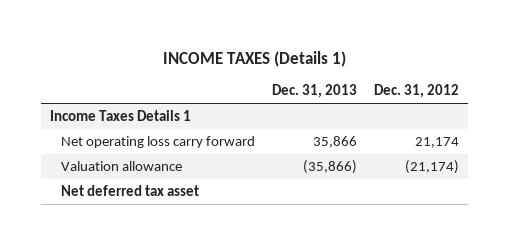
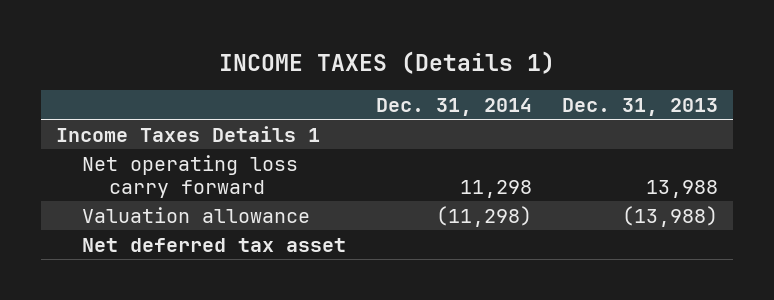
- | Dec. 31, 2013 | Dec. 31, 2012
+ | Dec. 31, 2014 | Dec. 31, 2013
- Net operating loss carry forward | 35,866 | 21,174
- Valuation allowance | (35,866) | (21,174)
+ Net operating loss carry forward | 11,298 | 13,988
+ Valuation allowance | (11,298) | (13,988)

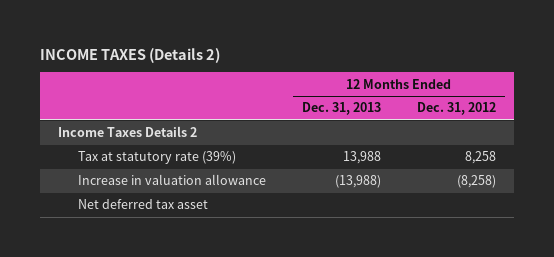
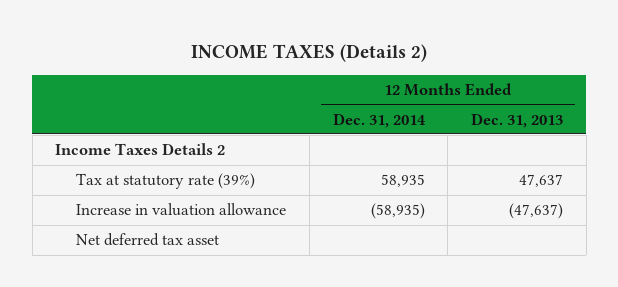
- | 12 Months Ended Dec. 31, 2013 | 12 Months Ended Dec. 31, 2012
+ | 12 Months Ended Dec. 31, 2014 | 12 Months Ended Dec. 31, 2013
- Tax at statutory rate (39%) | 13,988 | 8,258
- Increase in valuation allowance | (13,988) | (8,258)
+ Tax at statutory rate (39%) | 58,935 | 47,637
+ Increase in valuation allowance | (58,935) | (47,637)

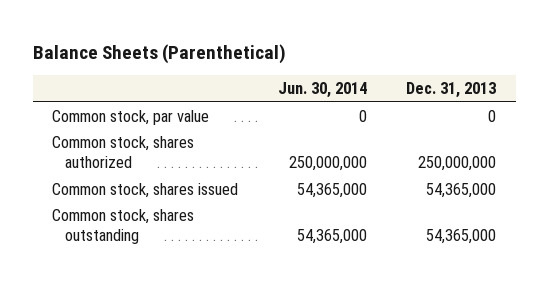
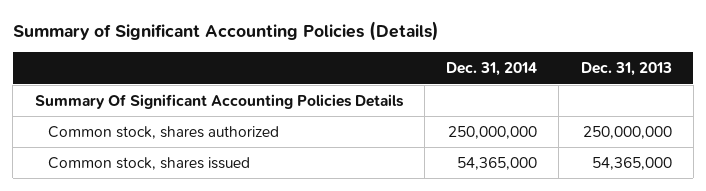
- Balance Sheets (Parenthetical)
+ Summary of Significant Accounting Policies (Details)
- | Jun. 30, 2014 | Dec. 31, 2013
+ | Dec. 31, 2014 | Dec. 31, 2013
- Common stock, par value | 0 | 0
+ Summary Of Significant Accounting Policies Details
- Common stock, shares outstanding | 54,365,000 | 54,365,000

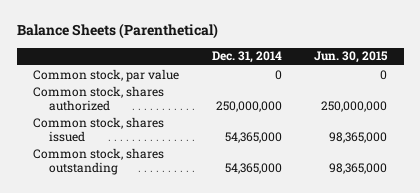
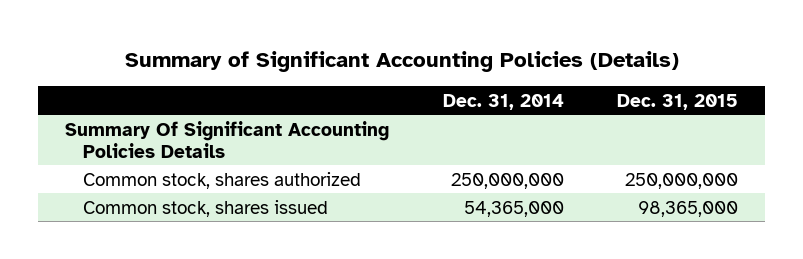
- Balance Sheets (Parenthetical)
+ Summary of Significant Accounting Policies (Details)
- | Dec. 31, 2014 | Jun. 30, 2015
+ | Dec. 31, 2014 | Dec. 31, 2015
- Common stock, par value | 0 | 0
+ Summary Of Significant Accounting Policies Details
- Common stock, shares outstanding | 54,365,000 | 98,365,000

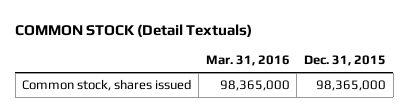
- Summary of Significant Accounting Policies (Details)
+ COMMON STOCK (Detail Textuals)
- | Dec. 31, 2014 | Dec. 31, 2015
+ | Mar. 31, 2016 | Dec. 31, 2015
- Summary Of Significant Accounting Policies Details
- Common stock, shares authorized | 250,000,000 | 250,000,000

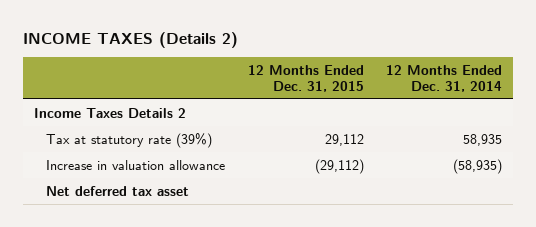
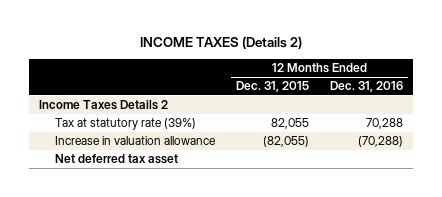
- | 12 Months Ended Dec. 31, 2015 | 12 Months Ended Dec. 31, 2014
+ | 12 Months Ended Dec. 31, 2015 | 12 Months Ended Dec. 31, 2016
- Tax at statutory rate (39%) | 29,112 | 58,935
- Increase in valuation allowance | (29,112) | (58,935)
+ Tax at statutory rate (39%) | 82,055 | 70,288
+ Increase in valuation allowance | (82,055) | (70,288)

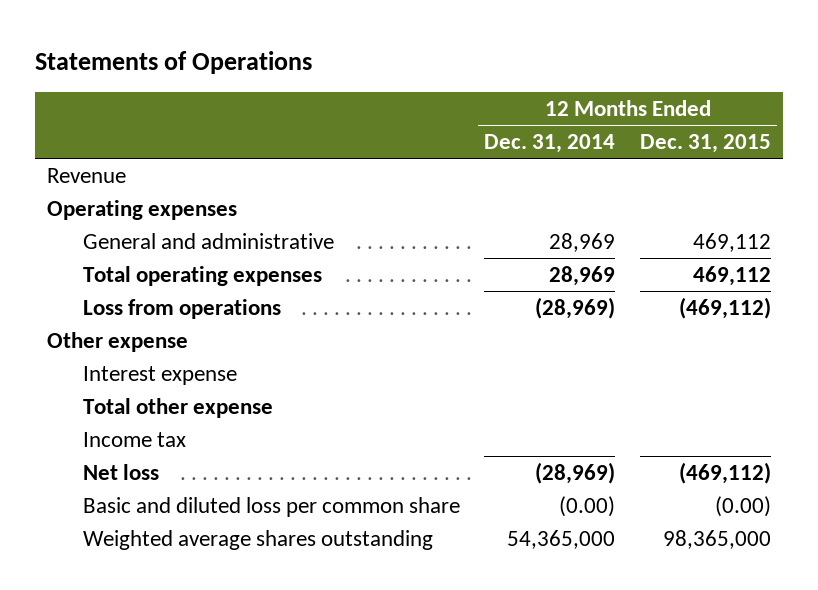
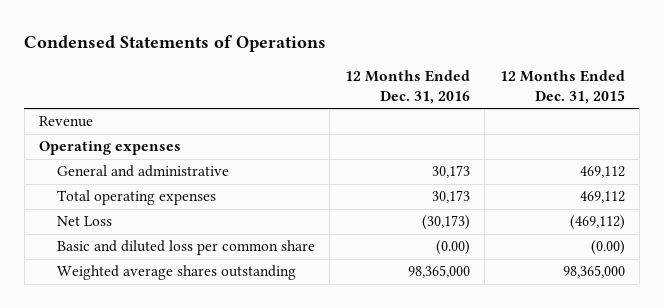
- Statements of Operations
+ Condensed Statements of Operations
- | 12 Months Ended Dec. 31, 2014 | 12 Months Ended Dec. 31, 2015
+ | 12 Months Ended Dec. 31, 2016 | 12 Months Ended Dec. 31, 2015
- Loss from operations | (28,969) | (469,112)
- Other expense
- Interest expense
- Total other expense
- Income tax
- Net loss | (28,969) | (469,112)
+ Net Loss | (30,173) | (469,112)

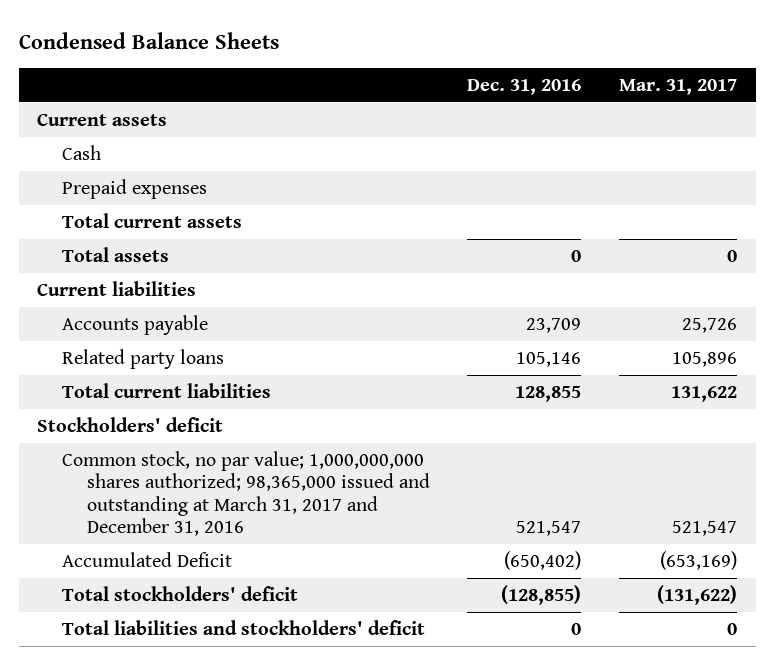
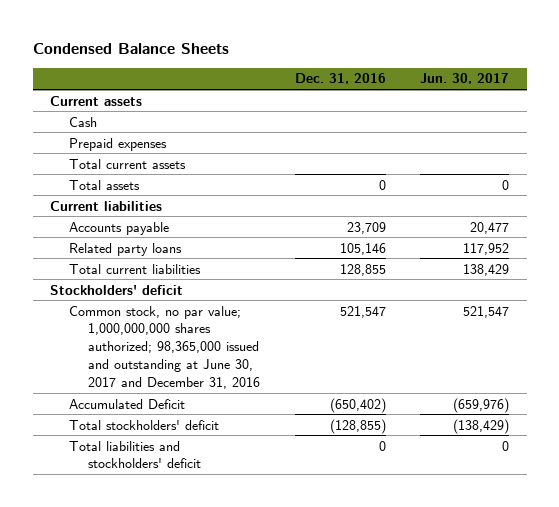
- | Dec. 31, 2016 | Mar. 31, 2017
+ | Dec. 31, 2016 | Jun. 30, 2017
- Common stock, no par value; 1,000,000,000 shares authorized; 98,365,000 issued and outstanding at March 31, 2017 and December 31, 2016 | 521,547 | 521,547
+ Common stock, no par value; 1,000,000,000 shares authorized; 98,365,000 issued and outstanding at June 30, 2017 and December 31, 2016 | 521,547 | 521,547

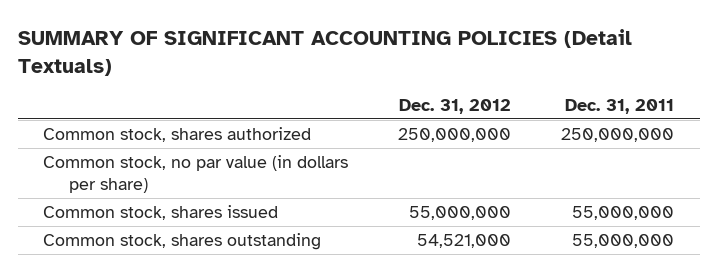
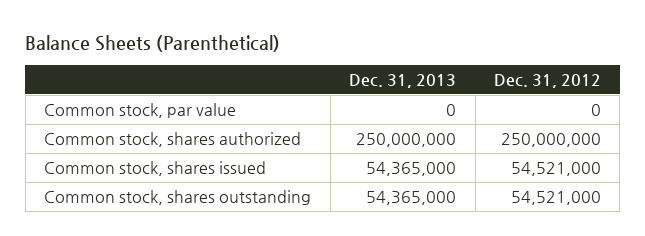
- SUMMARY OF SIGNIFICANT ACCOUNTING POLICIES (Detail Textuals)
+ Balance Sheets (Parenthetical)
- | Dec. 31, 2012 | Dec. 31, 2011
+ | Dec. 31, 2013 | Dec. 31, 2012
+ Common stock, par value | 0 | 0
- Common stock, no par value (in dollars per share)
- Common stock, shares issued | 55,000,000 | 55,000,000
+ Common stock, shares issued | 54,365,000 | 54,521,000

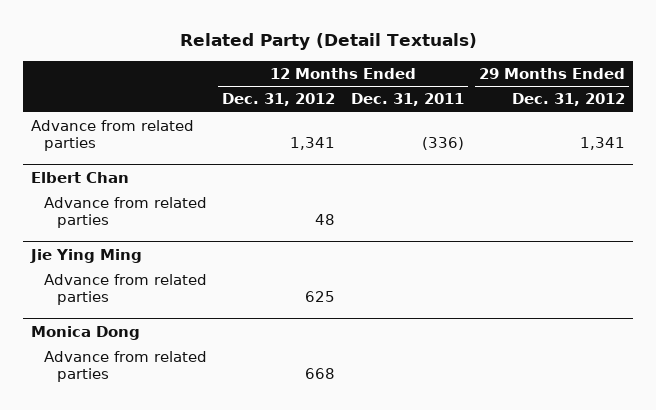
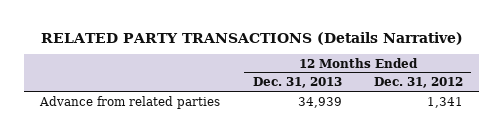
- Related Party (Detail Textuals)
+ RELATED PARTY TRANSACTIONS (Details Narrative)
- | 12 Months Ended Dec. 31, 2012 | 12 Months Ended Dec. 31, 2011 | 29 Months Ended Dec. 31, 2012
+ | 12 Months Ended Dec. 31, 2013 | 12 Months Ended Dec. 31, 2012
- Elbert Chan
- Advance from related parties | 48 | |
- Jie Ying Ming
- Advance from related parties | 625 | |
- Monica Dong
- Advance from related parties | 668 | |

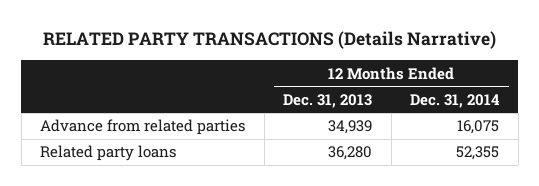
- | 12 Months Ended Dec. 31, 2013 | 12 Months Ended Dec. 31, 2012
+ | 12 Months Ended Dec. 31, 2013 | 12 Months Ended Dec. 31, 2014
+ Related party loans | 36,280 | 52,355

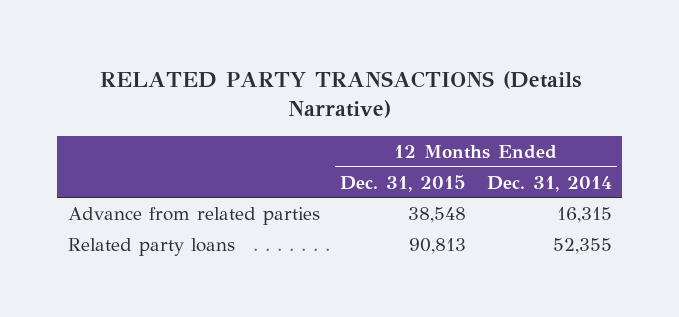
- | 12 Months Ended Dec. 31, 2013 | 12 Months Ended Dec. 31, 2014
+ | 12 Months Ended Dec. 31, 2015 | 12 Months Ended Dec. 31, 2014
- Advance from related parties | 34,939 | 16,075
+ Advance from related parties | 38,548 | 16,315

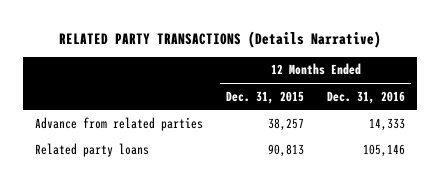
- | 12 Months Ended Dec. 31, 2015 | 12 Months Ended Dec. 31, 2014
+ | 12 Months Ended Dec. 31, 2015 | 12 Months Ended Dec. 31, 2016
- Advance from related parties | 38,548 | 16,315
+ Advance from related parties | 38,257 | 14,333

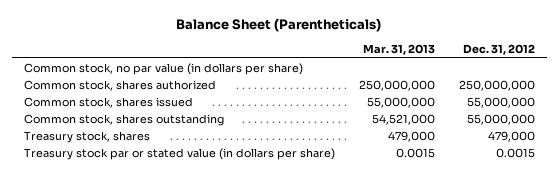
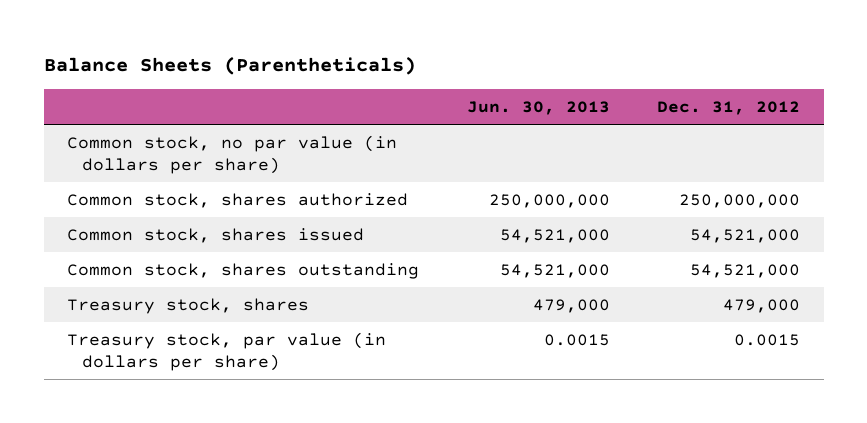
- Balance Sheet (Parentheticals)
+ Balance Sheets (Parentheticals)
- | Mar. 31, 2013 | Dec. 31, 2012
+ | Jun. 30, 2013 | Dec. 31, 2012
- Common stock, shares issued | 55,000,000 | 55,000,000
- Common stock, shares outstanding | 54,521,000 | 55,000,000
+ Common stock, shares issued | 54,521,000 | 54,521,000
+ Common stock, shares outstanding | 54,521,000 | 54,521,000
- Treasury stock par or stated value (in dollars per share) | 0.0015 | 0.0015
+ Treasury stock, par value (in dollars per share) | 0.0015 | 0.0015

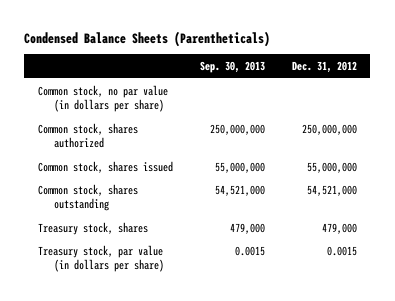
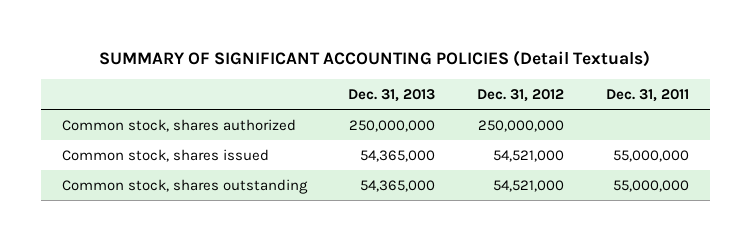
- Condensed Balance Sheets (Parentheticals)
+ SUMMARY OF SIGNIFICANT ACCOUNTING POLICIES (Detail Textuals)
- | Sep. 30, 2013 | Dec. 31, 2012
+ | Dec. 31, 2013 | Dec. 31, 2012 | Dec. 31, 2011
- Common stock, no par value (in dollars per share)
- Common stock, shares issued | 55,000,000 | 55,000,000
+ Common stock, shares issued | 54,365,000 | 54,521,000 | 55,000,000
- Treasury stock, shares | 479,000 | 479,000
- Treasury stock, par value (in dollars per share) | 0.0015 | 0.0015

